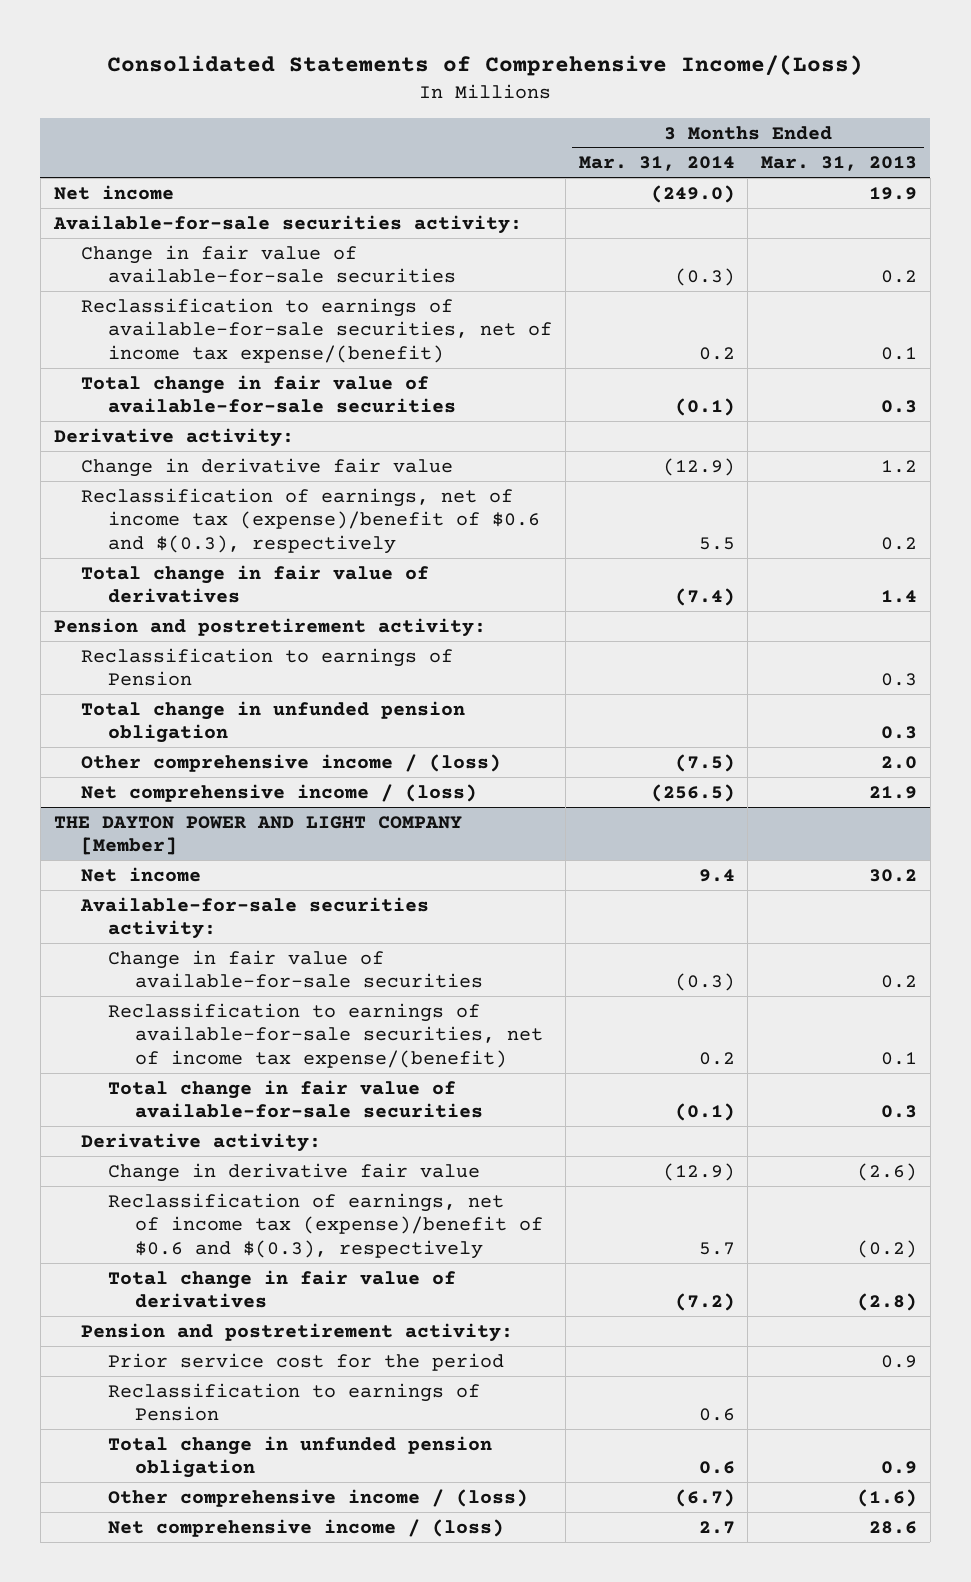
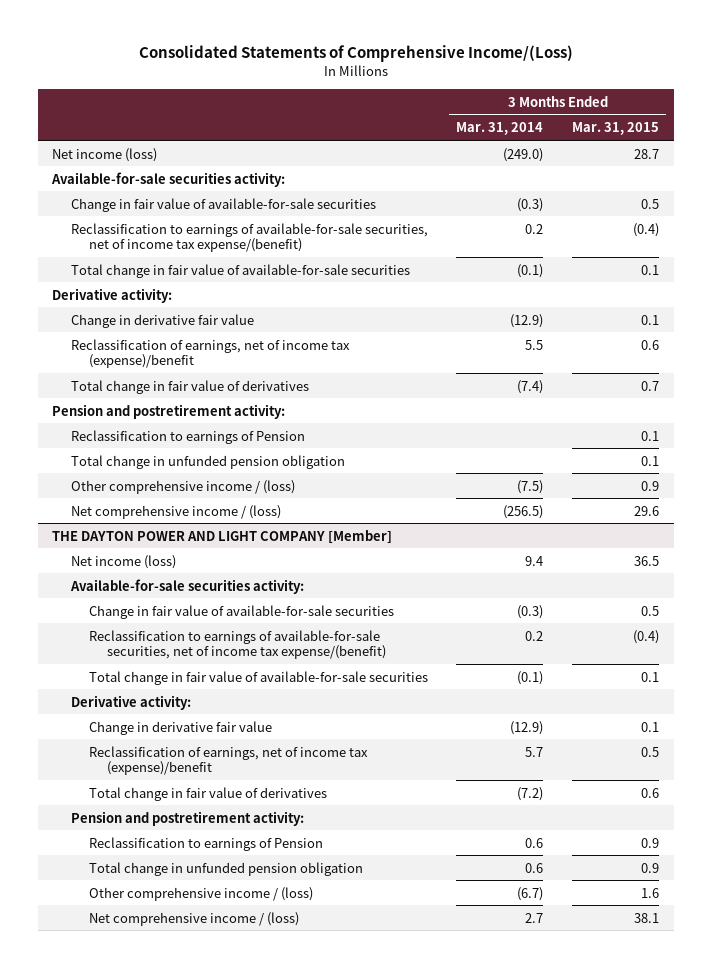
- | 3 Months Ended Mar. 31, 2014 | 3 Months Ended Mar. 31, 2013
+ | 3 Months Ended Mar. 31, 2014 | 3 Months Ended Mar. 31, 2015
- Net income | (249.0) | 19.9
+ Net income (loss) | (249.0) | 28.7
- Reclassification of earnings, net of income tax (expense)/benefit of $0.6 and $(0.3), respectively | 5.5 | 0.2
+ Reclassification of earnings, net of income tax (expense)/benefit | 5.5 | 0.6
@ THE DAYTON POWER AND LIGHT COMPANY [Member]
- Net income | 9.4 | 30.2
+ Net income (loss) | 9.4 | 36.5
- Reclassification of earnings, net of income tax (expense)/benefit of $0.6 and $(0.3), respectively | 5.7 | (0.2)
+ Reclassification of earnings, net of income tax (expense)/benefit | 5.7 | 0.5
- Prior service cost for the period | | 0.9

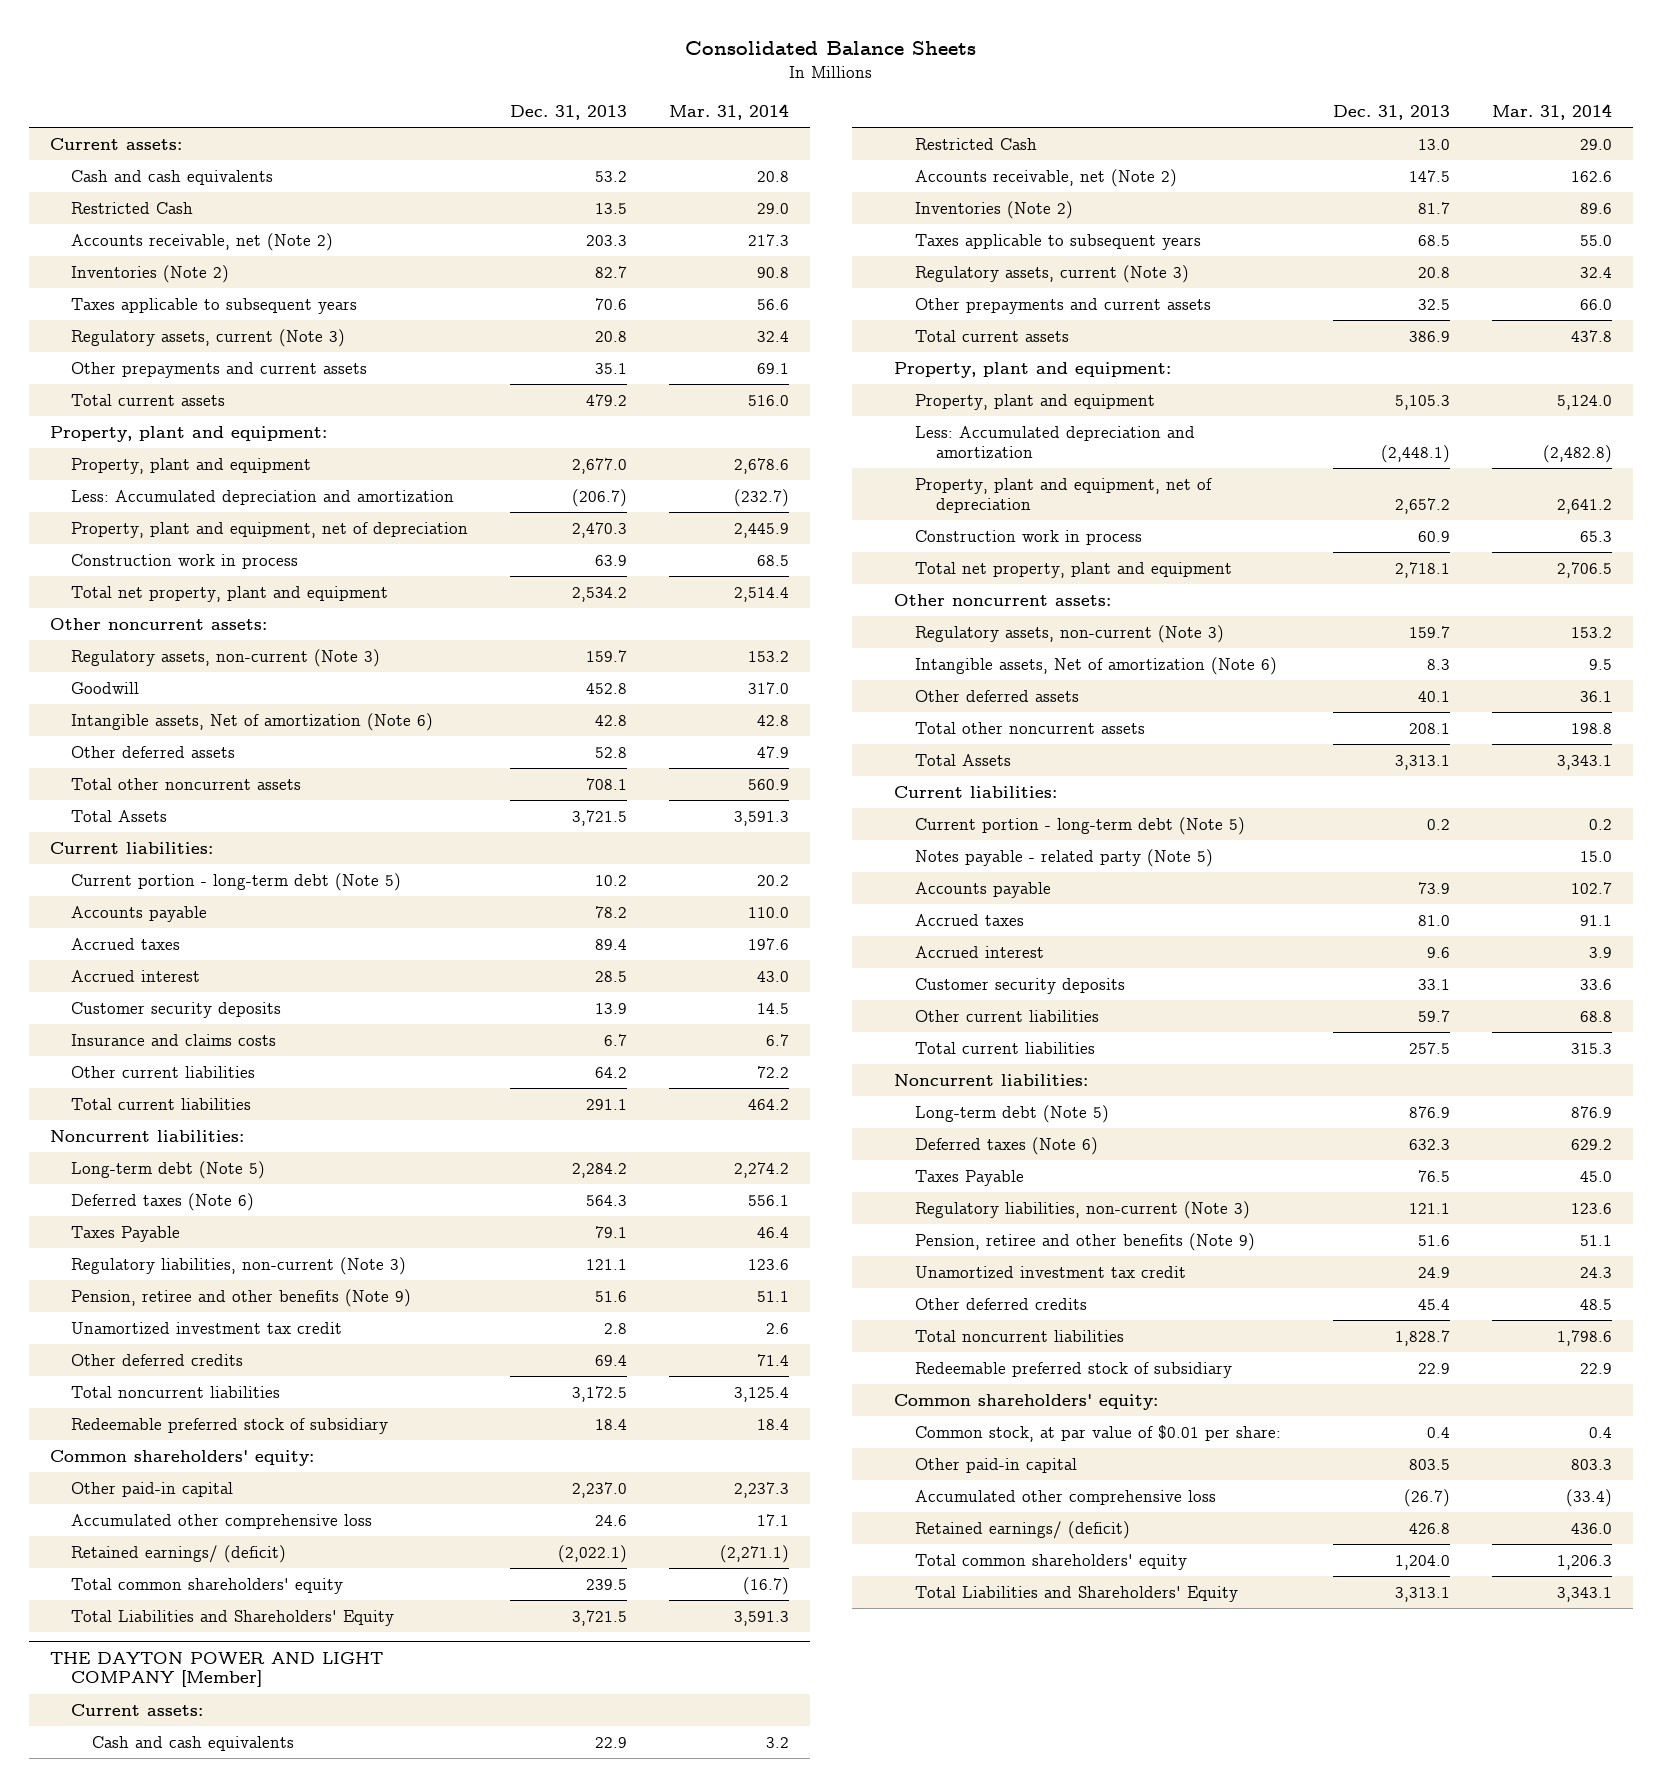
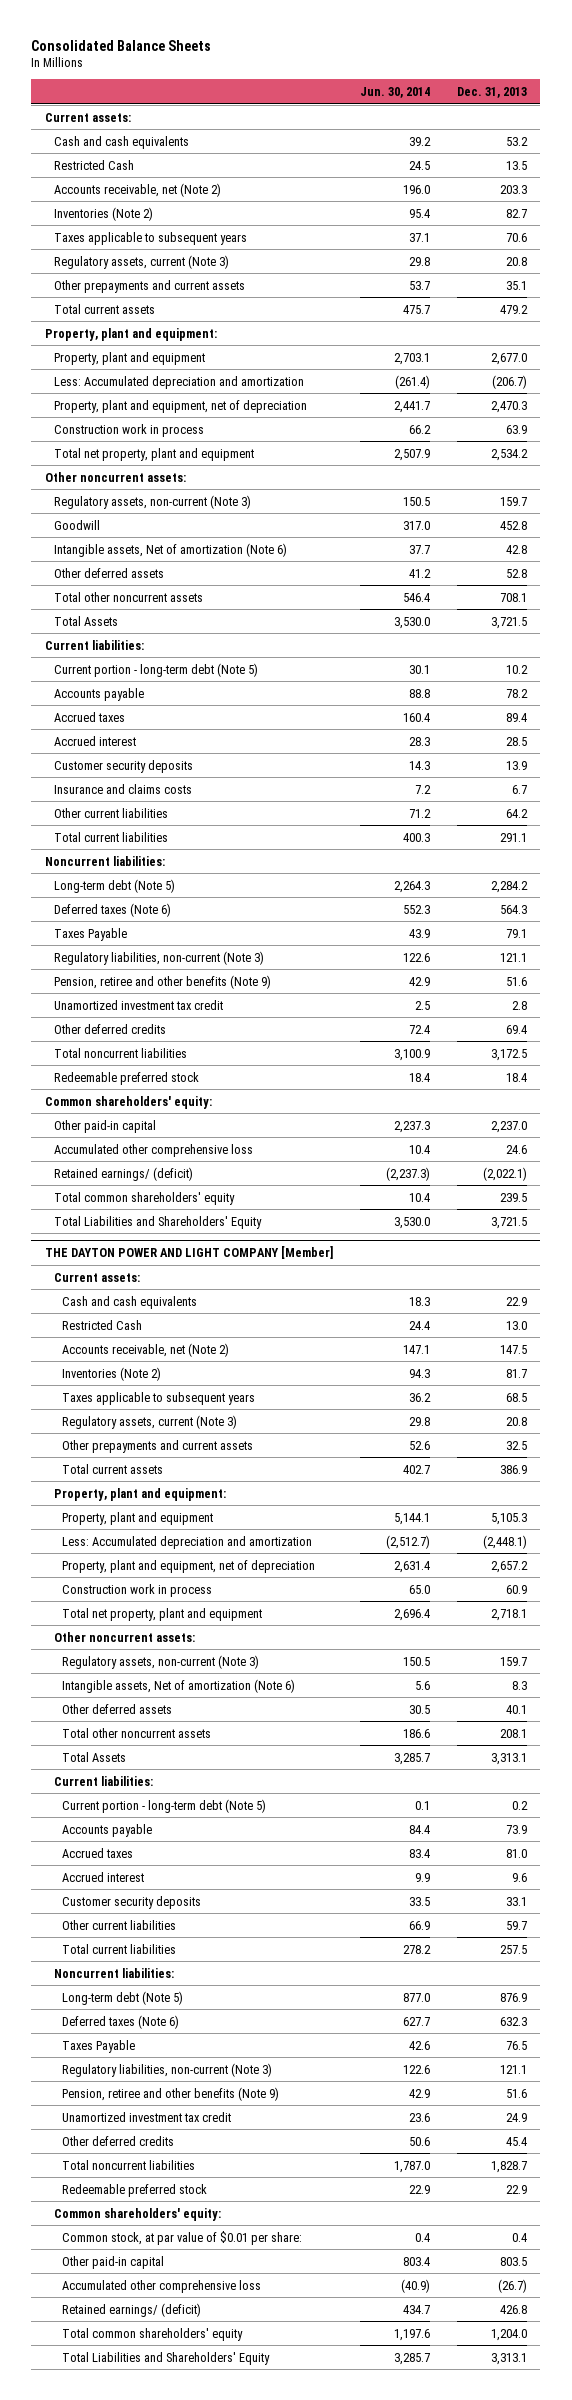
- | Dec. 31, 2013 | Mar. 31, 2014
+ | Jun. 30, 2014 | Dec. 31, 2013
- Redeemable preferred stock of subsidiary | 18.4 | 18.4
+ Redeemable preferred stock | 18.4 | 18.4
@ THE DAYTON POWER AND LIGHT COMPANY [Member]
- Notes payable - related party (Note 5) | | 15.0
- Redeemable preferred stock of subsidiary | 22.9 | 22.9
+ Redeemable preferred stock | 22.9 | 22.9

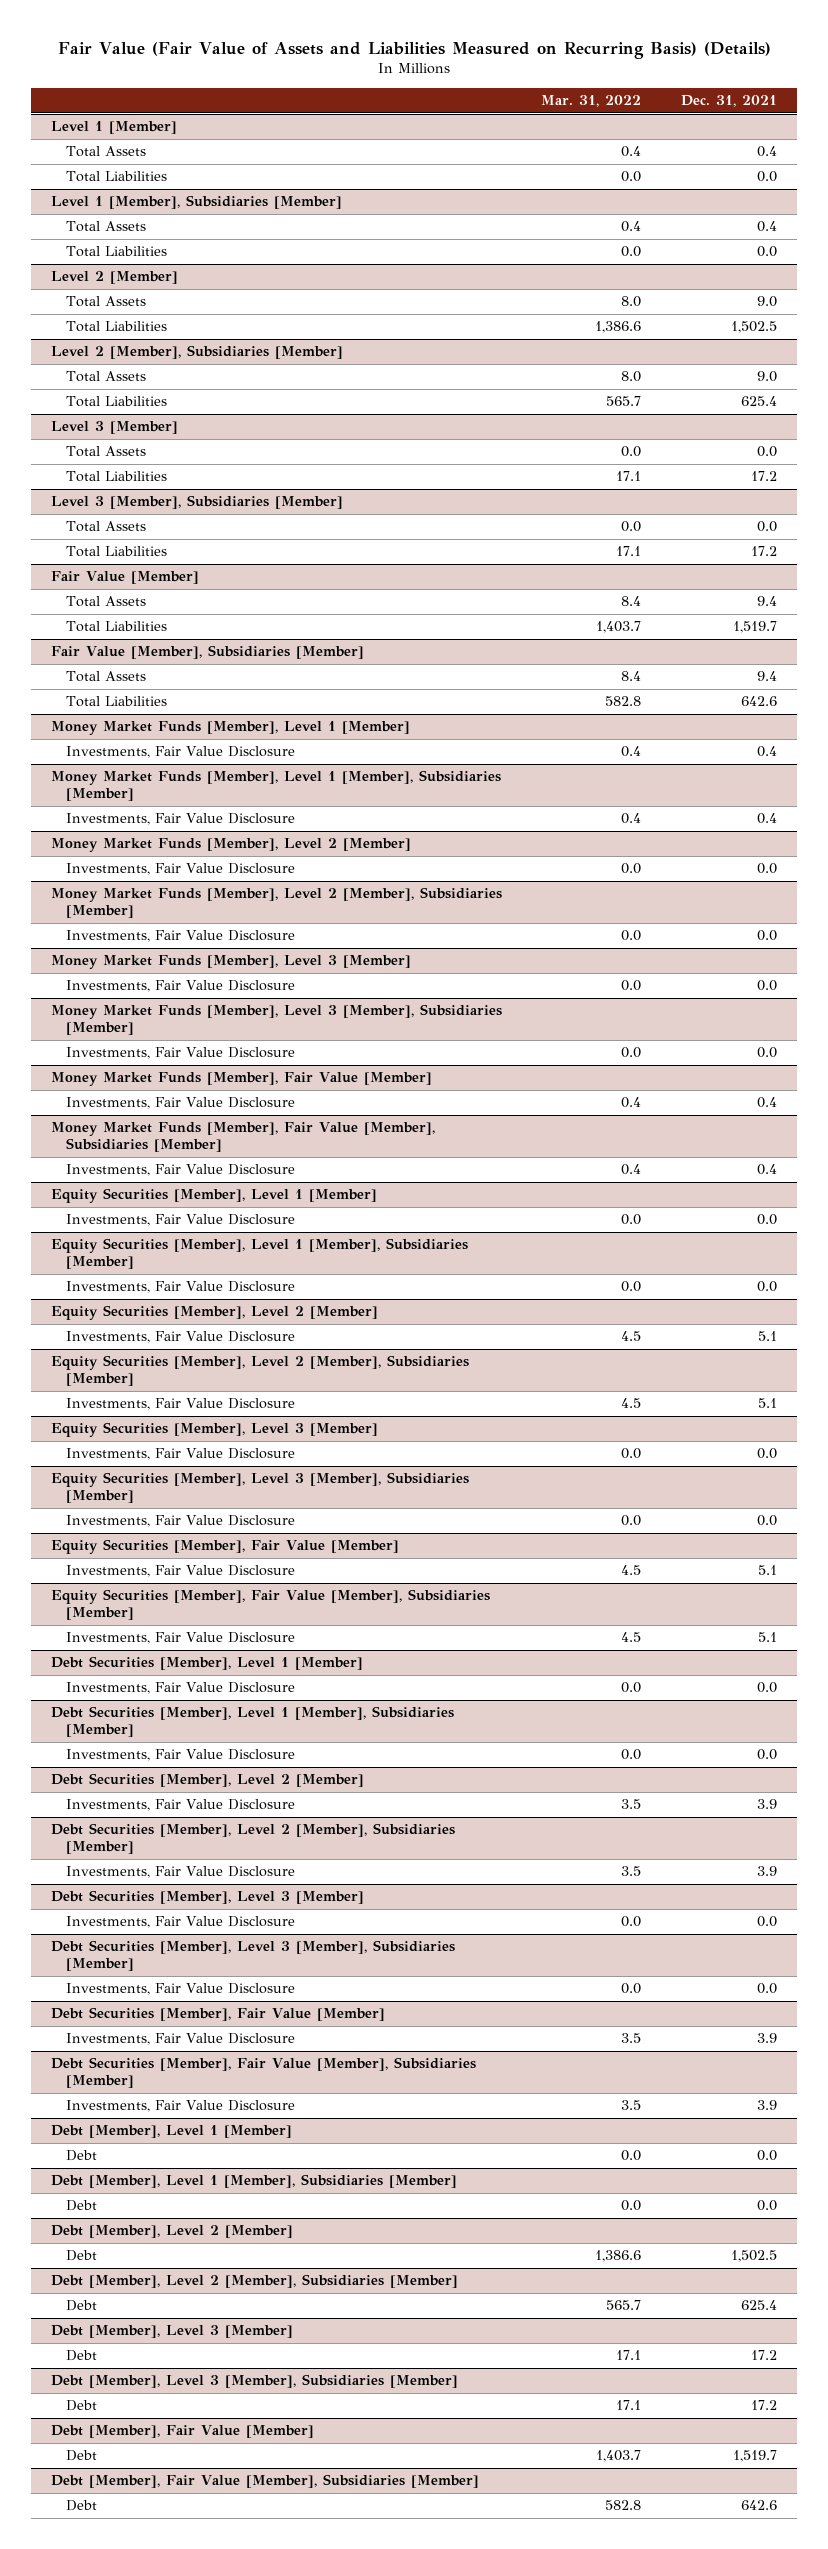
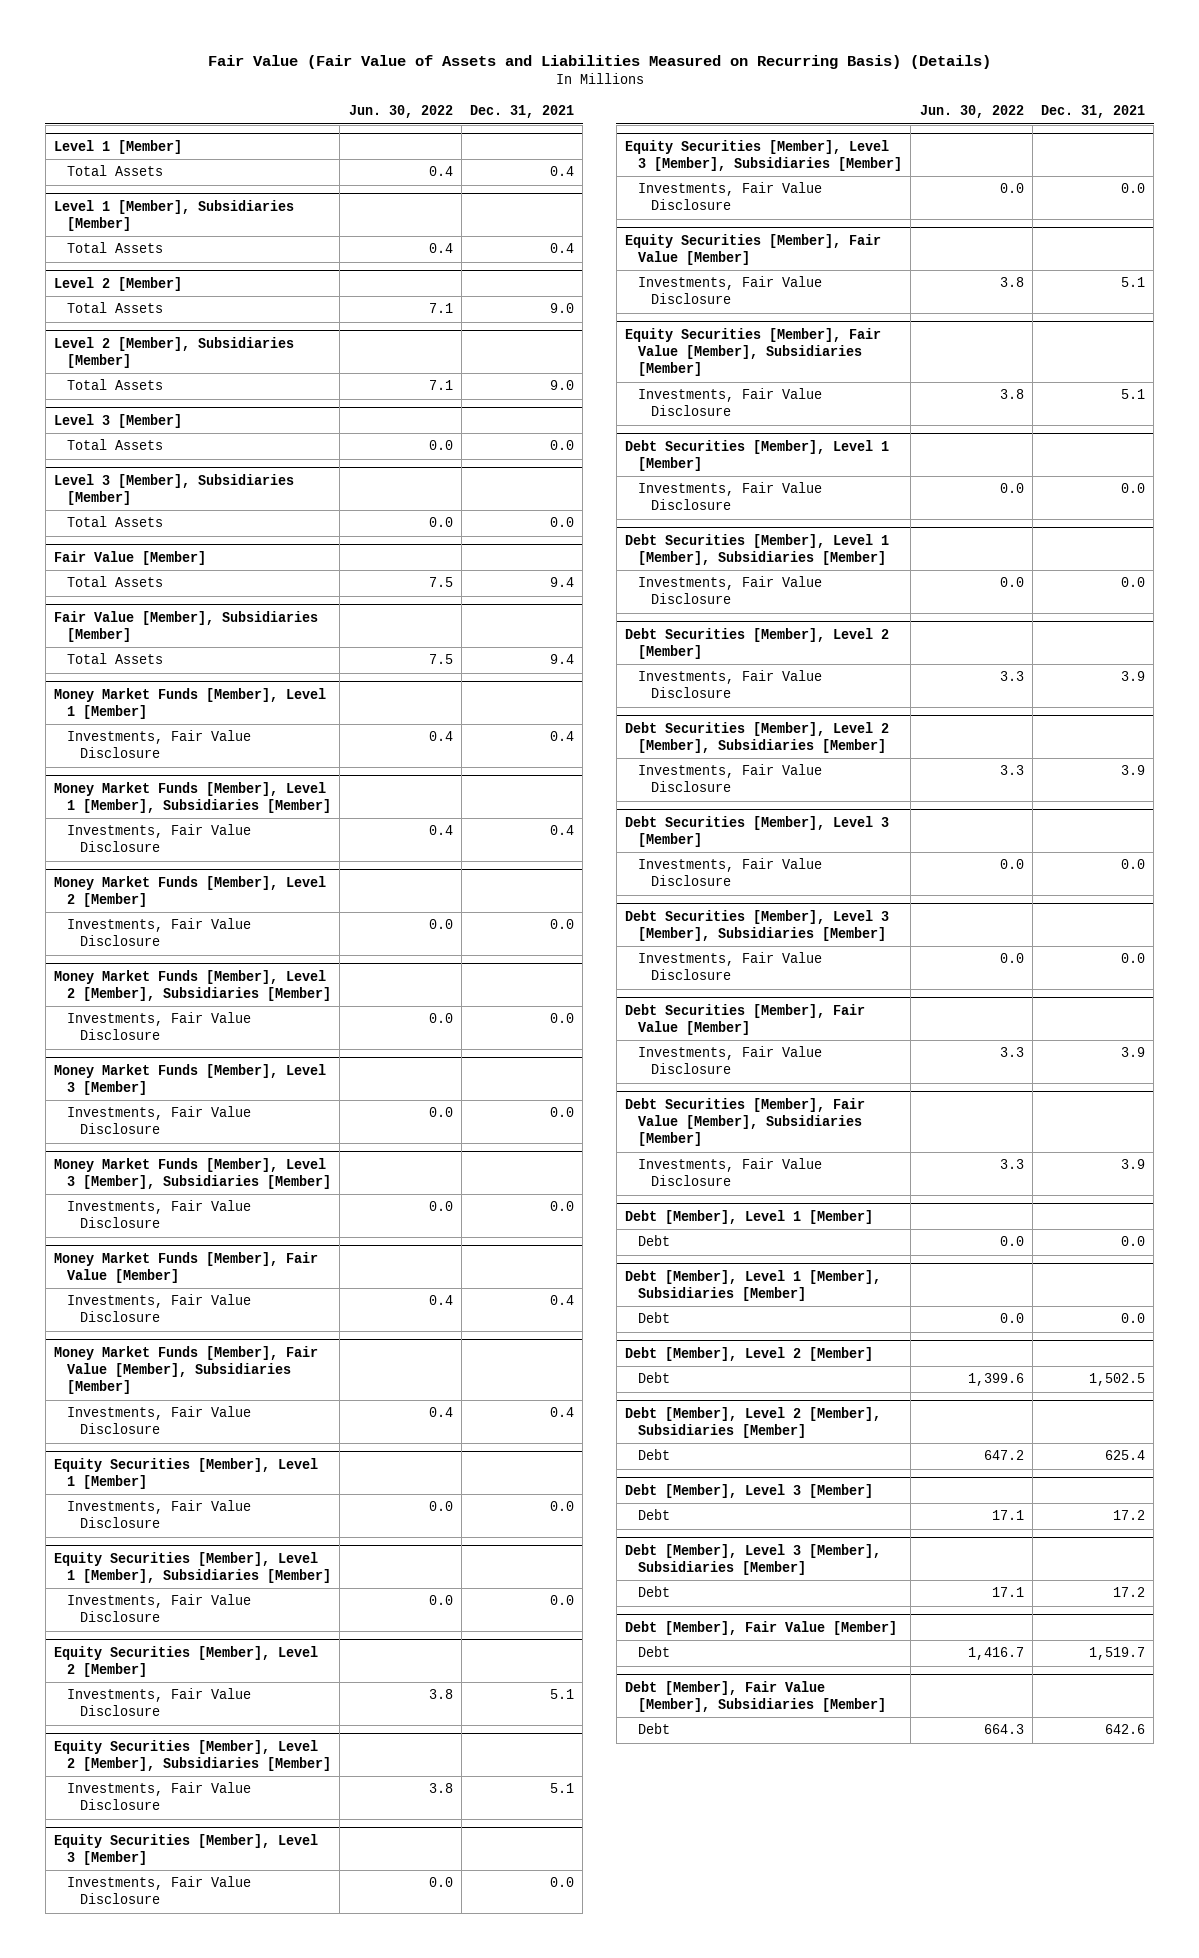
- | Mar. 31, 2022 | Dec. 31, 2021
+ | Jun. 30, 2022 | Dec. 31, 2021
@ Level 1 [Member]
- Total Liabilities | 0.0 | 0.0
@ Level 1 [Member], Subsidiaries [Member]
- Total Liabilities | 0.0 | 0.0
@ Level 2 [Member]
- Total Liabilities | 1,386.6 | 1,502.5
@ Level 2 [Member], Subsidiaries [Member]
- Total Liabilities | 565.7 | 625.4
@ Level 3 [Member]
- Total Liabilities | 17.1 | 17.2
@ Level 3 [Member], Subsidiaries [Member]
- Total Liabilities | 17.1 | 17.2
@ Fair Value [Member]
- Total Liabilities | 1,403.7 | 1,519.7
@ Fair Value [Member], Subsidiaries [Member]
- Total Liabilities | 582.8 | 642.6

